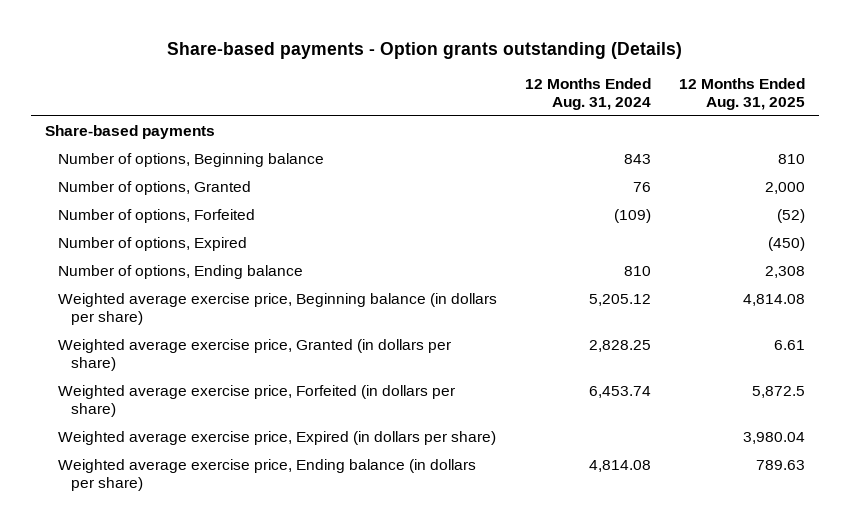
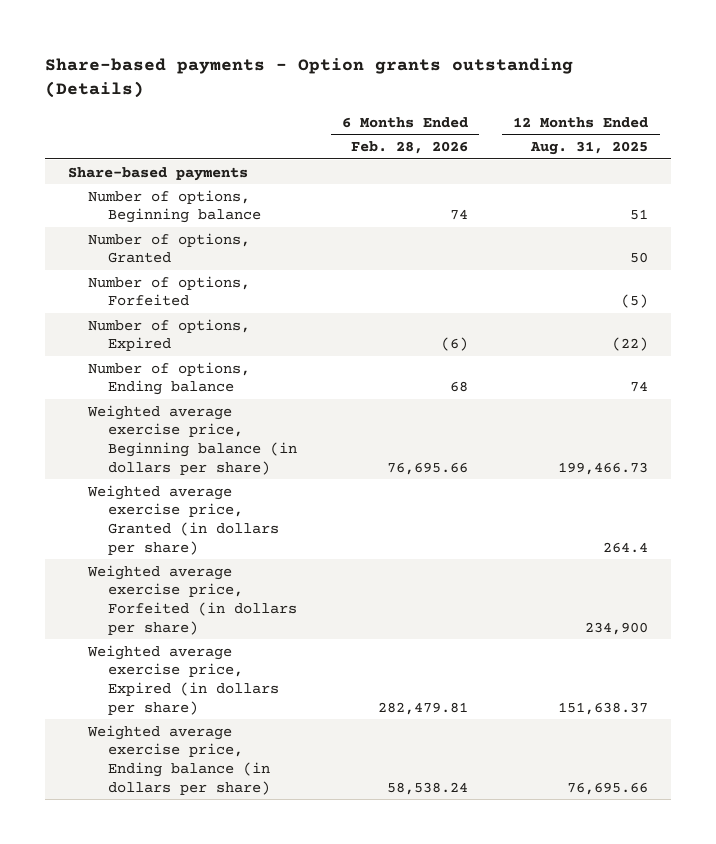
- | 12 Months Ended Aug. 31, 2024 | 12 Months Ended Aug. 31, 2025
+ | 6 Months Ended Feb. 28, 2026 | 12 Months Ended Aug. 31, 2025
- Number of options, Beginning balance | 843 | 810
- Number of options, Granted | 76 | 2,000
- Number of options, Forfeited | (109) | (52)
- Number of options, Expired | | (450)
- Number of options, Ending balance | 810 | 2,308
- Weighted average exercise price, Beginning balance (in dollars per share) | 5,205.12 | 4,814.08
- Weighted average exercise price, Granted (in dollars per share) | 2,828.25 | 6.61
- Weighted average exercise price, Forfeited (in dollars per share) | 6,453.74 | 5,872.5
- Weighted average exercise price, Expired (in dollars per share) | | 3,980.04
- Weighted average exercise price, Ending balance (in dollars per share) | 4,814.08 | 789.63
+ Number of options, Beginning balance | 74 | 51
+ Number of options, Granted | | 50
+ Number of options, Forfeited | | (5)
+ Number of options, Expired | (6) | (22)
+ Number of options, Ending balance | 68 | 74
+ Weighted average exercise price, Beginning balance (in dollars per share) | 76,695.66 | 199,466.73
+ Weighted average exercise price, Granted (in dollars per share) | | 264.4
+ Weighted average exercise price, Forfeited (in dollars per share) | | 234,900
+ Weighted average exercise price, Expired (in dollars per share) | 282,479.81 | 151,638.37
+ Weighted average exercise price, Ending balance (in dollars per share) | 58,538.24 | 76,695.66

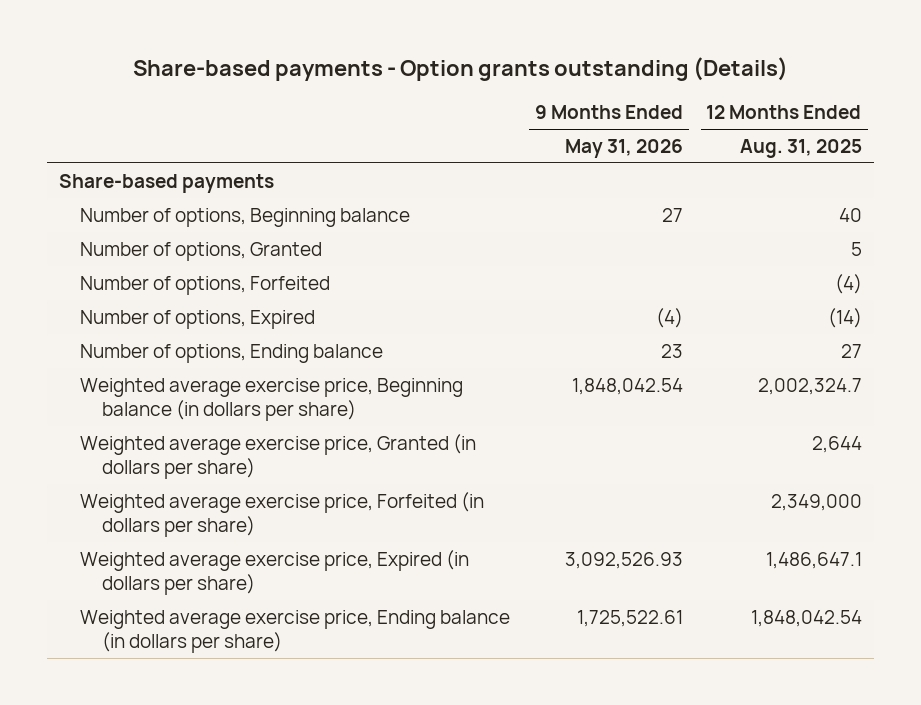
- | 6 Months Ended Feb. 28, 2026 | 12 Months Ended Aug. 31, 2025
+ | 9 Months Ended May 31, 2026 | 12 Months Ended Aug. 31, 2025
- Number of options, Beginning balance | 74 | 51
- Number of options, Granted | | 50
- Number of options, Forfeited | | (5)
- Number of options, Expired | (6) | (22)
- Number of options, Ending balance | 68 | 74
- Weighted average exercise price, Beginning balance (in dollars per share) | 76,695.66 | 199,466.73
- Weighted average exercise price, Granted (in dollars per share) | | 264.4
- Weighted average exercise price, Forfeited (in dollars per share) | | 234,900
- Weighted average exercise price, Expired (in dollars per share) | 282,479.81 | 151,638.37
- Weighted average exercise price, Ending balance (in dollars per share) | 58,538.24 | 76,695.66
+ Number of options, Beginning balance | 27 | 40
+ Number of options, Granted | | 5
+ Number of options, Forfeited | | (4)
+ Number of options, Expired | (4) | (14)
+ Number of options, Ending balance | 23 | 27
+ Weighted average exercise price, Beginning balance (in dollars per share) | 1,848,042.54 | 2,002,324.7
+ Weighted average exercise price, Granted (in dollars per share) | | 2,644
+ Weighted average exercise price, Forfeited (in dollars per share) | | 2,349,000
+ Weighted average exercise price, Expired (in dollars per share) | 3,092,526.93 | 1,486,647.1
+ Weighted average exercise price, Ending balance (in dollars per share) | 1,725,522.61 | 1,848,042.54

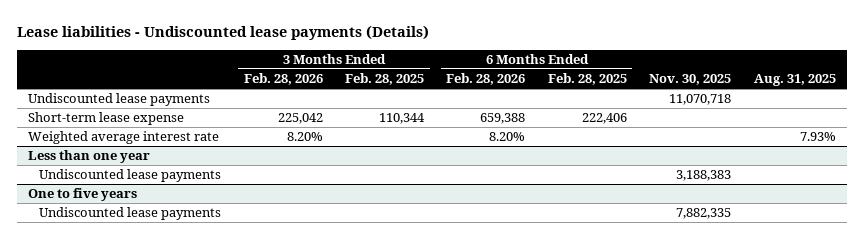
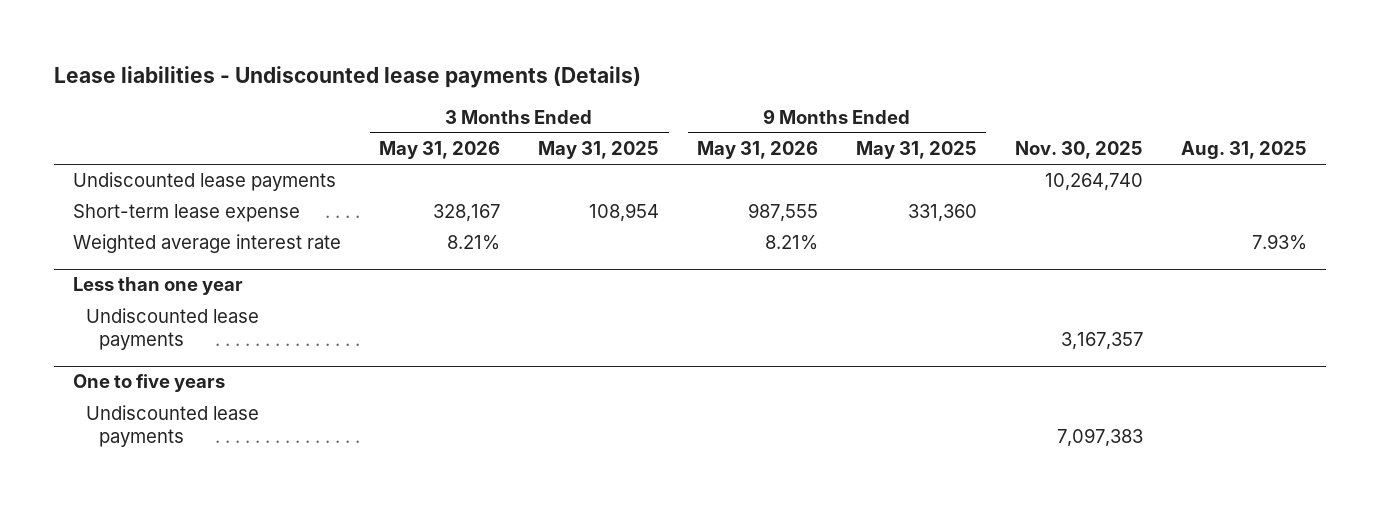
- | 3 Months Ended Feb. 28, 2026 | 3 Months Ended Feb. 28, 2025 | 6 Months Ended Feb. 28, 2026 | 6 Months Ended Feb. 28, 2025 | Nov. 30, 2025 | Aug. 31, 2025
+ | 3 Months Ended May 31, 2026 | 3 Months Ended May 31, 2025 | 9 Months Ended May 31, 2026 | 9 Months Ended May 31, 2025 | Nov. 30, 2025 | Aug. 31, 2025
- Undiscounted lease payments | | | | | 11,070,718 |
+ Undiscounted lease payments | | | | | 10,264,740 |
@ Less than one year
- Undiscounted lease payments | | | | | 3,188,383 |
+ Undiscounted lease payments | | | | | 3,167,357 |
@ One to five years
- Undiscounted lease payments | | | | | 7,882,335 |
+ Undiscounted lease payments | | | | | 7,097,383 |

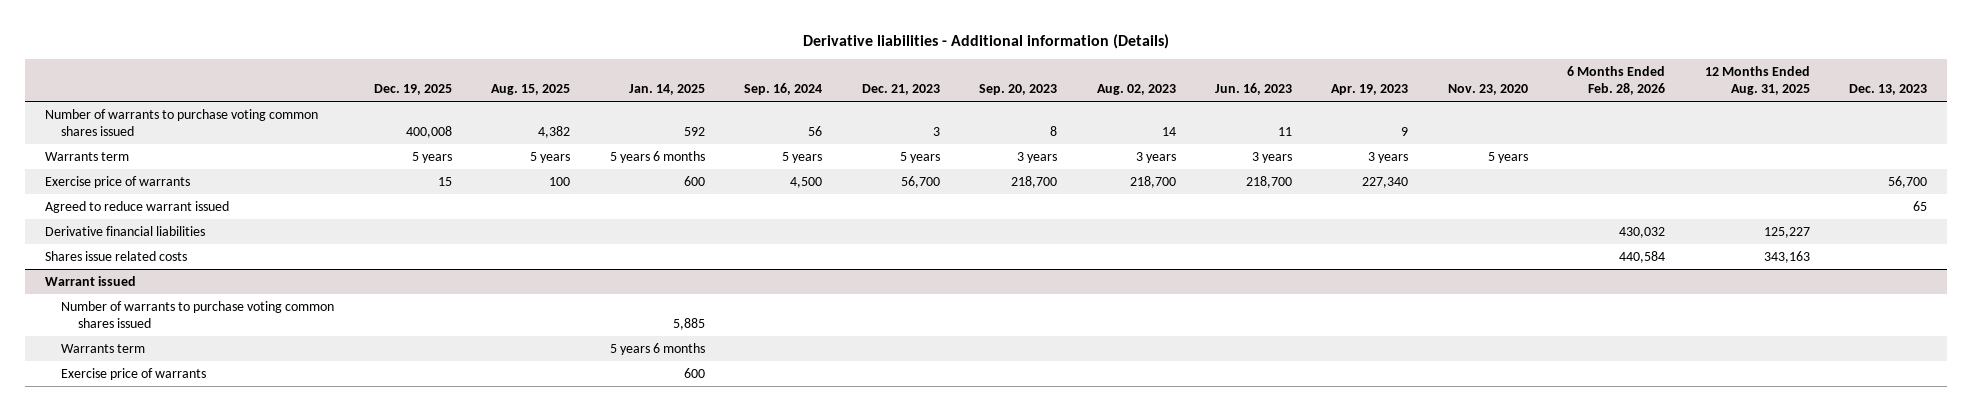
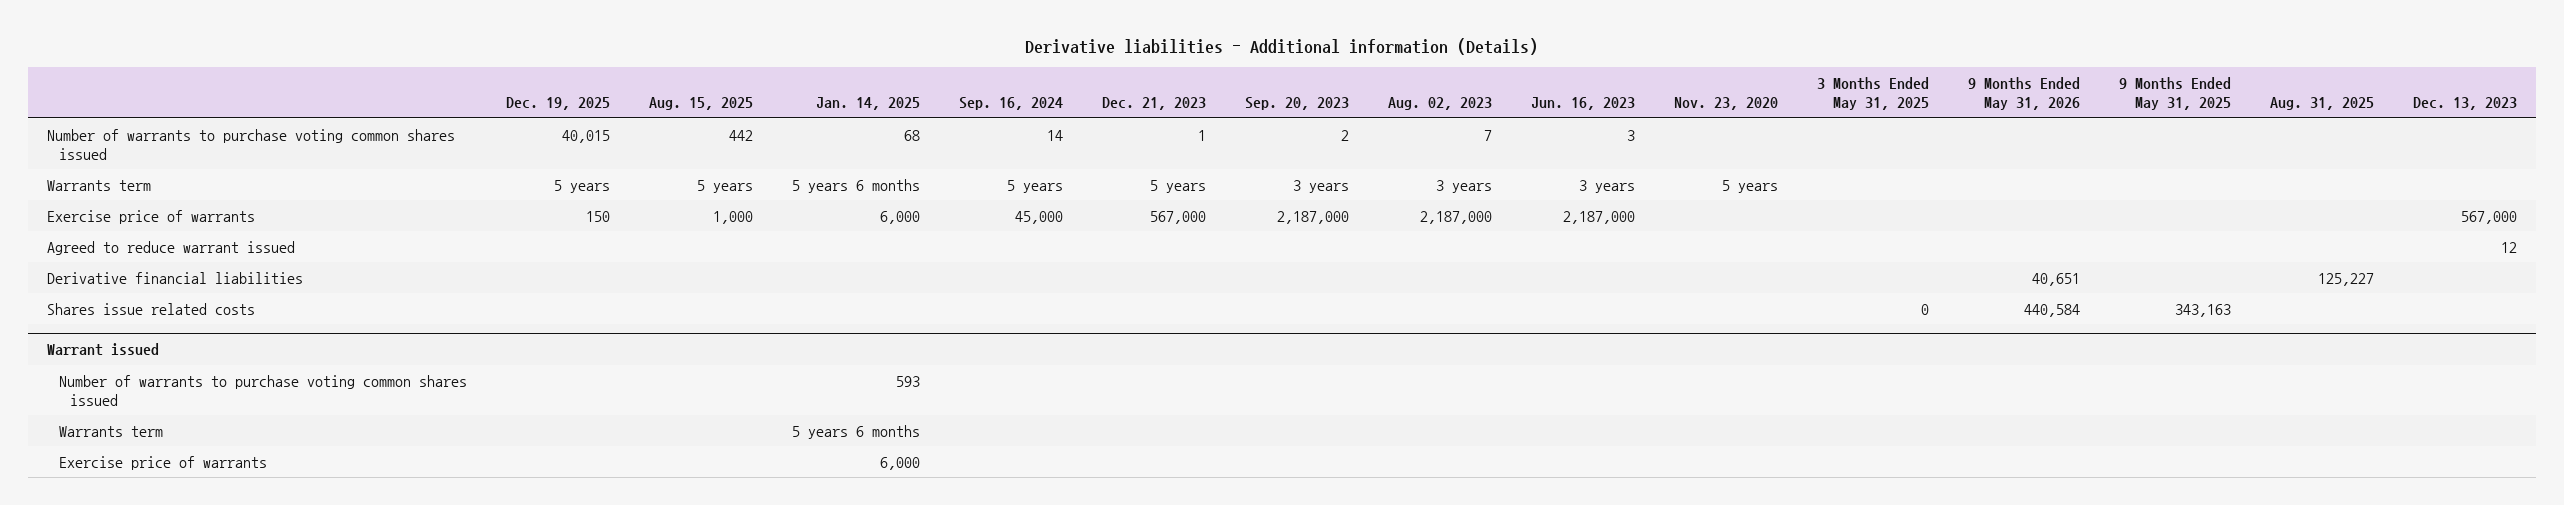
- | Dec. 19, 2025 | Aug. 15, 2025 | Jan. 14, 2025 | Sep. 16, 2024 | Dec. 21, 2023 | Sep. 20, 2023 | Aug. 02, 2023 | Jun. 16, 2023 | Apr. 19, 2023 | Nov. 23, 2020 | 6 Months Ended Feb. 28, 2026 | 12 Months Ended Aug. 31, 2025 | Dec. 13, 2023
+ | Dec. 19, 2025 | Aug. 15, 2025 | Jan. 14, 2025 | Sep. 16, 2024 | Dec. 21, 2023 | Sep. 20, 2023 | Aug. 02, 2023 | Jun. 16, 2023 | Nov. 23, 2020 | 3 Months Ended May 31, 2025 | 9 Months Ended May 31, 2026 | 9 Months Ended May 31, 2025 | Aug. 31, 2025 | Dec. 13, 2023
- Number of warrants to purchase voting common shares issued | 400,008 | 4,382 | 592 | 56 | 3 | 8 | 14 | 11 | 9 | | | |
+ Number of warrants to purchase voting common shares issued | 40,015 | 442 | 68 | 14 | 1 | 2 | 7 | 3 | | | | | |
- Exercise price of warrants | 15 | 100 | 600 | 4,500 | 56,700 | 218,700 | 218,700 | 218,700 | 227,340 | | | | 56,700
- Agreed to reduce warrant issued | | | | | | | | | | | | | 65
+ Exercise price of warrants | 150 | 1,000 | 6,000 | 45,000 | 567,000 | 2,187,000 | 2,187,000 | 2,187,000 | | | | | | 567,000
+ Agreed to reduce warrant issued | | | | | | | | | | | | | | 12
@ Warrant issued
- Number of warrants to purchase voting common shares issued | | | 5,885 | | | | | | | | | |
+ Number of warrants to purchase voting common shares issued | | | 593 | | | | | | | | | | |
- Exercise price of warrants | | | 600 | | | | | | | | | |
+ Exercise price of warrants | | | 6,000 | | | | | | | | | | |

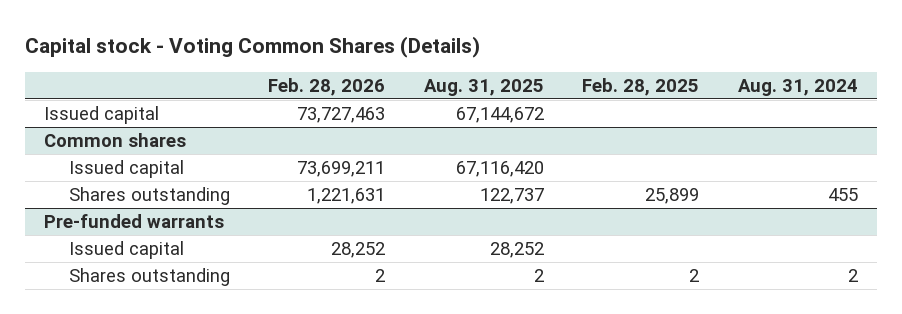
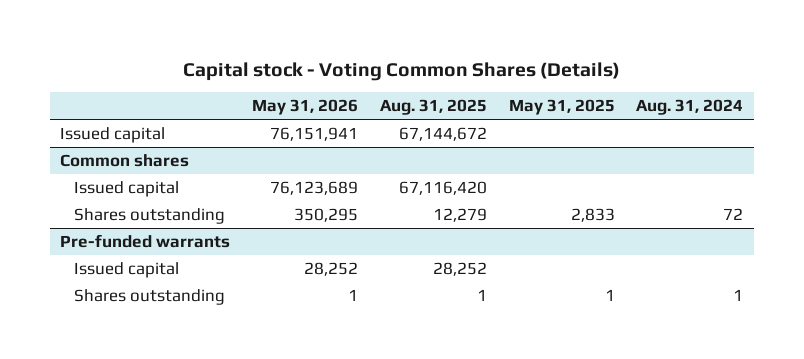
- | Feb. 28, 2026 | Aug. 31, 2025 | Feb. 28, 2025 | Aug. 31, 2024
+ | May 31, 2026 | Aug. 31, 2025 | May 31, 2025 | Aug. 31, 2024
@ Common shares
- Shares outstanding | 1,221,631 | 122,737 | 25,899 | 455
+ Shares outstanding | 350,295 | 12,279 | 2,833 | 72
@ Pre-funded warrants
- Shares outstanding | 2 | 2 | 2 | 2
+ Shares outstanding | 1 | 1 | 1 | 1

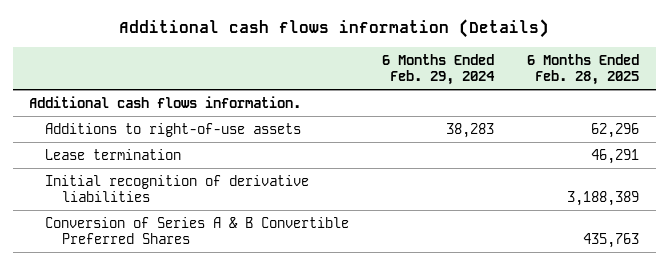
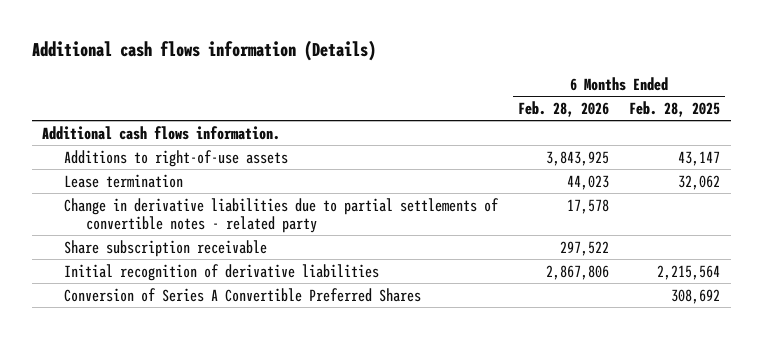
- | 6 Months Ended Feb. 29, 2024 | 6 Months Ended Feb. 28, 2025
+ | 6 Months Ended Feb. 28, 2026 | 6 Months Ended Feb. 28, 2025
- Additions to right-of-use assets | 38,283 | 62,296
- Lease termination | | 46,291
- Initial recognition of derivative liabilities | | 3,188,389
- Conversion of Series A & B Convertible Preferred Shares | | 435,763
+ Additions to right-of-use assets | 3,843,925 | 43,147
+ Lease termination | 44,023 | 32,062
+ Change in derivative liabilities due to partial settlements of convertible notes - related party | 17,578 |
+ Share subscription receivable | 297,522 |
+ Initial recognition of derivative liabilities | 2,867,806 | 2,215,564
+ Conversion of Series A Convertible Preferred Shares | | 308,692

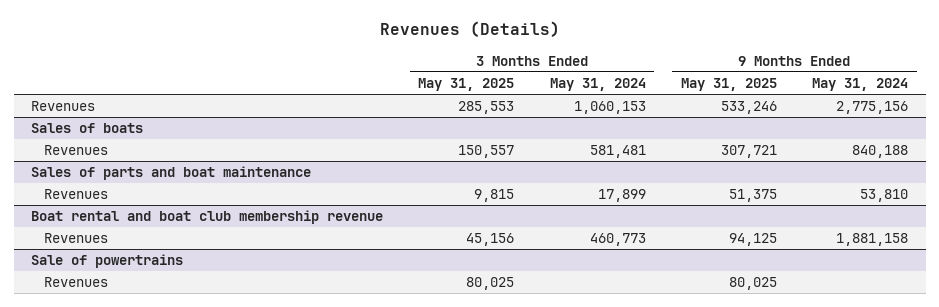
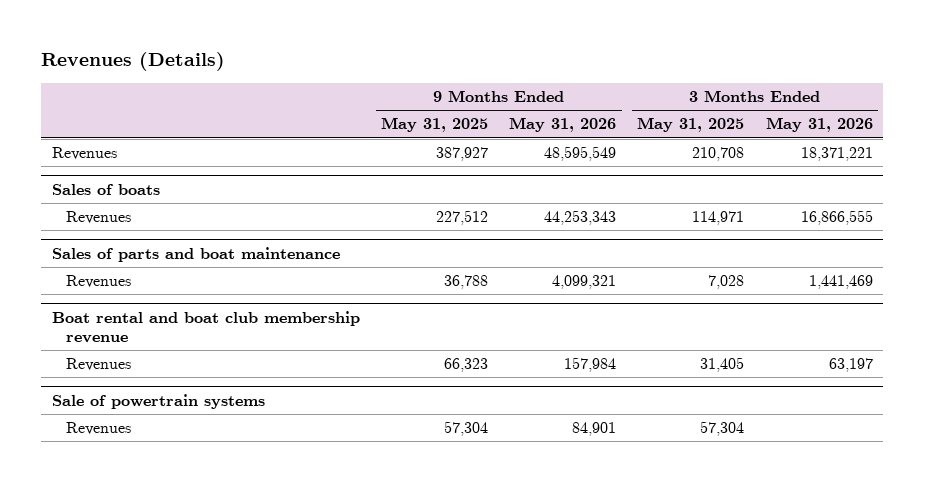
- | 3 Months Ended May 31, 2025 | 3 Months Ended May 31, 2024 | 9 Months Ended May 31, 2025 | 9 Months Ended May 31, 2024
+ | 9 Months Ended May 31, 2025 | 9 Months Ended May 31, 2026 | 3 Months Ended May 31, 2025 | 3 Months Ended May 31, 2026
- Revenues | 285,553 | 1,060,153 | 533,246 | 2,775,156
+ Revenues | 387,927 | 48,595,549 | 210,708 | 18,371,221
@ Sales of boats
- Revenues | 150,557 | 581,481 | 307,721 | 840,188
+ Revenues | 227,512 | 44,253,343 | 114,971 | 16,866,555
@ Sales of parts and boat maintenance
- Revenues | 9,815 | 17,899 | 51,375 | 53,810
+ Revenues | 36,788 | 4,099,321 | 7,028 | 1,441,469
@ Boat rental and boat club membership revenue
- Revenues | 45,156 | 460,773 | 94,125 | 1,881,158
- Sale of powertrains
- Revenues | 80,025 | | 80,025 |
@ Boat rental and boat club membership revenue
+ Revenues | 66,323 | 157,984 | 31,405 | 63,197
+ Sale of powertrain systems
+ Revenues | 57,304 | 84,901 | 57,304 |

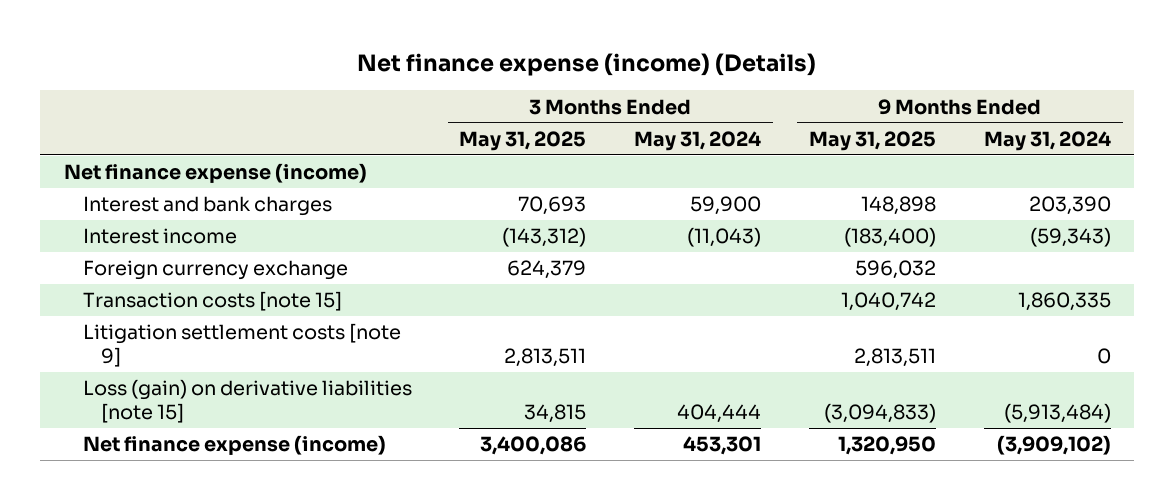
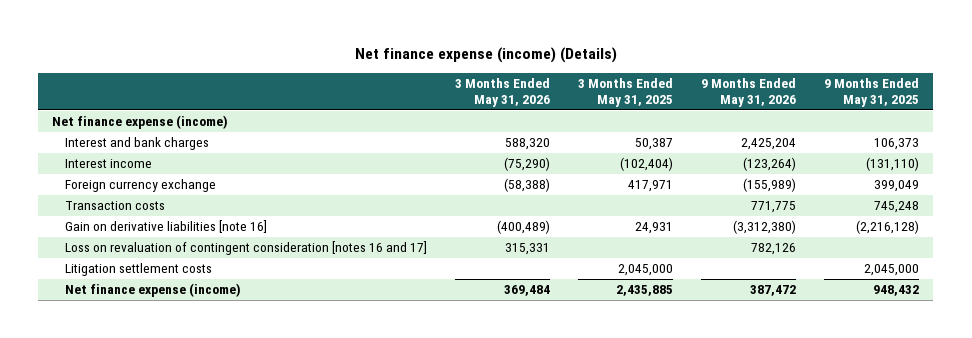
- | 3 Months Ended May 31, 2025 | 3 Months Ended May 31, 2024 | 9 Months Ended May 31, 2025 | 9 Months Ended May 31, 2024
+ | 3 Months Ended May 31, 2026 | 3 Months Ended May 31, 2025 | 9 Months Ended May 31, 2026 | 9 Months Ended May 31, 2025
- Interest and bank charges | 70,693 | 59,900 | 148,898 | 203,390
- Interest income | (143,312) | (11,043) | (183,400) | (59,343)
- Foreign currency exchange | 624,379 | | 596,032 |
- Transaction costs [note 15] | | | 1,040,742 | 1,860,335
- Litigation settlement costs [note 9] | 2,813,511 | | 2,813,511 | 0
- Loss (gain) on derivative liabilities [note 15] | 34,815 | 404,444 | (3,094,833) | (5,913,484)
- Net finance expense (income) | 3,400,086 | 453,301 | 1,320,950 | (3,909,102)
+ Interest and bank charges | 588,320 | 50,387 | 2,425,204 | 106,373
+ Interest income | (75,290) | (102,404) | (123,264) | (131,110)
+ Foreign currency exchange | (58,388) | 417,971 | (155,989) | 399,049
+ Transaction costs | | | 771,775 | 745,248
+ Gain on derivative liabilities [note 16] | (400,489) | 24,931 | (3,312,380) | (2,216,128)
+ Loss on revaluation of contingent consideration [notes 16 and 17] | 315,331 | | 782,126 |
+ Litigation settlement costs | | 2,045,000 | | 2,045,000
+ Net finance expense (income) | 369,484 | 2,435,885 | 387,472 | 948,432

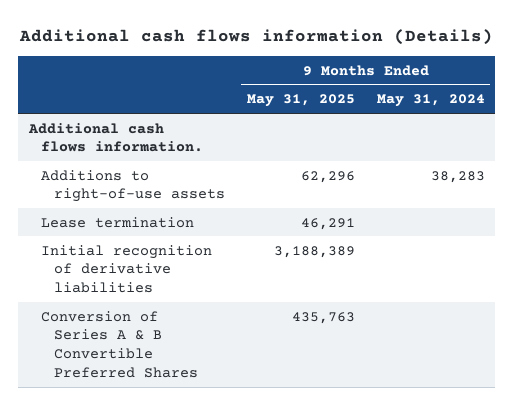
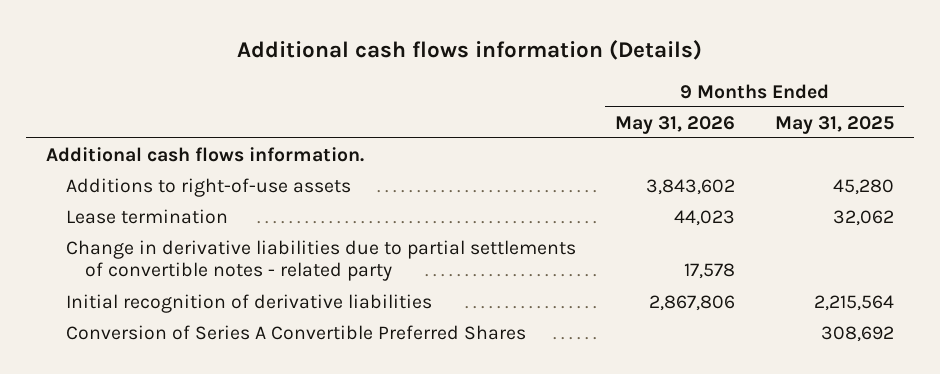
- | 9 Months Ended May 31, 2025 | 9 Months Ended May 31, 2024
+ | 9 Months Ended May 31, 2026 | 9 Months Ended May 31, 2025
- Additions to right-of-use assets | 62,296 | 38,283
- Lease termination | 46,291 |
- Initial recognition of derivative liabilities | 3,188,389 |
- Conversion of Series A & B Convertible Preferred Shares | 435,763 |
+ Additions to right-of-use assets | 3,843,602 | 45,280
+ Lease termination | 44,023 | 32,062
+ Change in derivative liabilities due to partial settlements of convertible notes - related party | 17,578 |
+ Initial recognition of derivative liabilities | 2,867,806 | 2,215,564
+ Conversion of Series A Convertible Preferred Shares | | 308,692

